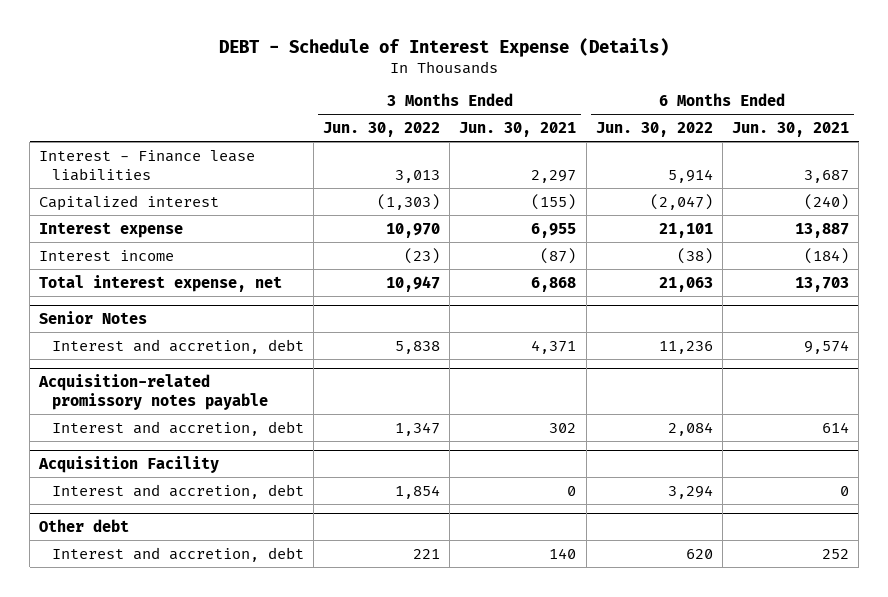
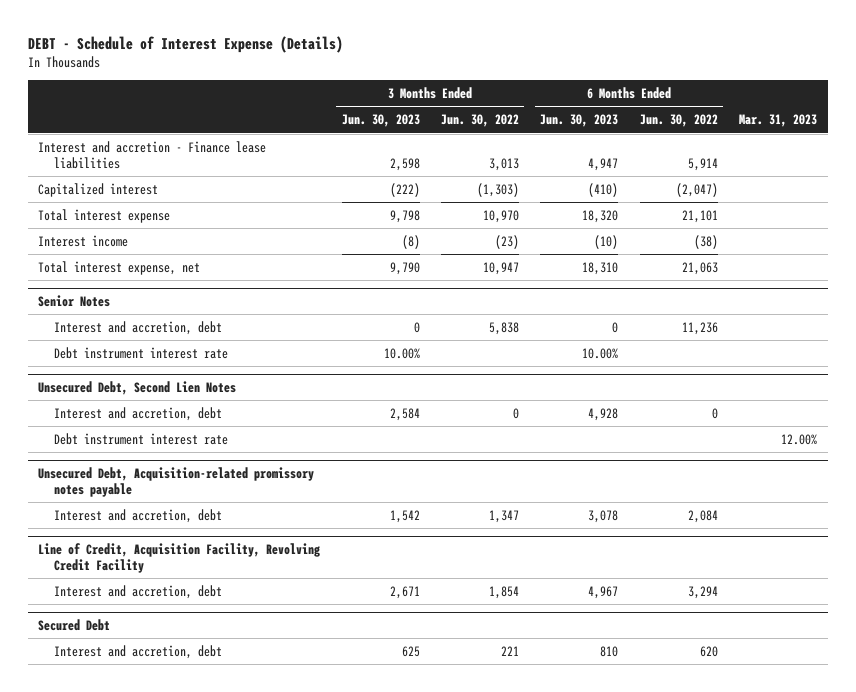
- | 3 Months Ended Jun. 30, 2022 | 3 Months Ended Jun. 30, 2021 | 6 Months Ended Jun. 30, 2022 | 6 Months Ended Jun. 30, 2021
+ | 3 Months Ended Jun. 30, 2023 | 3 Months Ended Jun. 30, 2022 | 6 Months Ended Jun. 30, 2023 | 6 Months Ended Jun. 30, 2022 | Mar. 31, 2023
- Interest - Finance lease liabilities | 3,013 | 2,297 | 5,914 | 3,687
+ Interest and accretion - Finance lease liabilities | 2,598 | 3,013 | 4,947 | 5,914 |
- Interest expense | 10,970 | 6,955 | 21,101 | 13,887
+ Total interest expense | 9,798 | 10,970 | 18,320 | 21,101 |
- Acquisition-related promissory notes payable
@ Senior Notes
+ Debt instrument interest rate | 10.00% | | 10.00% | |
+ Unsecured Debt, Second Lien Notes
+ Interest and accretion, debt | 2,584 | 0 | 4,928 | 0 |
+ Debt instrument interest rate | | | | | 12.00%
+ Unsecured Debt, Acquisition-related promissory notes payable
- Acquisition Facility
+ Line of Credit, Acquisition Facility, Revolving Credit Facility
- Other debt
+ Secured Debt

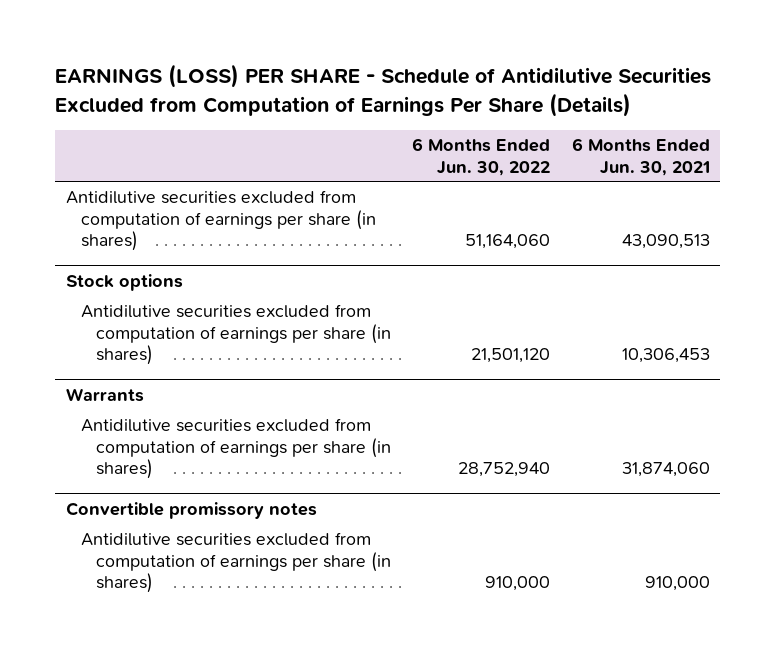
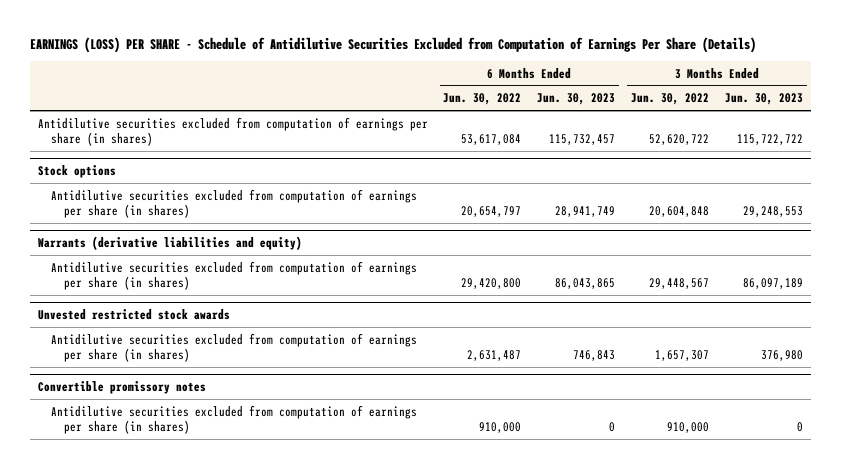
- | 6 Months Ended Jun. 30, 2022 | 6 Months Ended Jun. 30, 2021
+ | 6 Months Ended Jun. 30, 2022 | 6 Months Ended Jun. 30, 2023 | 3 Months Ended Jun. 30, 2022 | 3 Months Ended Jun. 30, 2023
- Antidilutive securities excluded from computation of earnings per share (in shares) | 51,164,060 | 43,090,513
+ Antidilutive securities excluded from computation of earnings per share (in shares) | 53,617,084 | 115,732,457 | 52,620,722 | 115,722,722
@ Stock options
- Antidilutive securities excluded from computation of earnings per share (in shares) | 21,501,120 | 10,306,453
- Warrants
- Antidilutive securities excluded from computation of earnings per share (in shares) | 28,752,940 | 31,874,060
@ Stock options
+ Antidilutive securities excluded from computation of earnings per share (in shares) | 20,654,797 | 28,941,749 | 20,604,848 | 29,248,553
+ Warrants (derivative liabilities and equity)
+ Antidilutive securities excluded from computation of earnings per share (in shares) | 29,420,800 | 86,043,865 | 29,448,567 | 86,097,189
+ Unvested restricted stock awards
+ Antidilutive securities excluded from computation of earnings per share (in shares) | 2,631,487 | 746,843 | 1,657,307 | 376,980

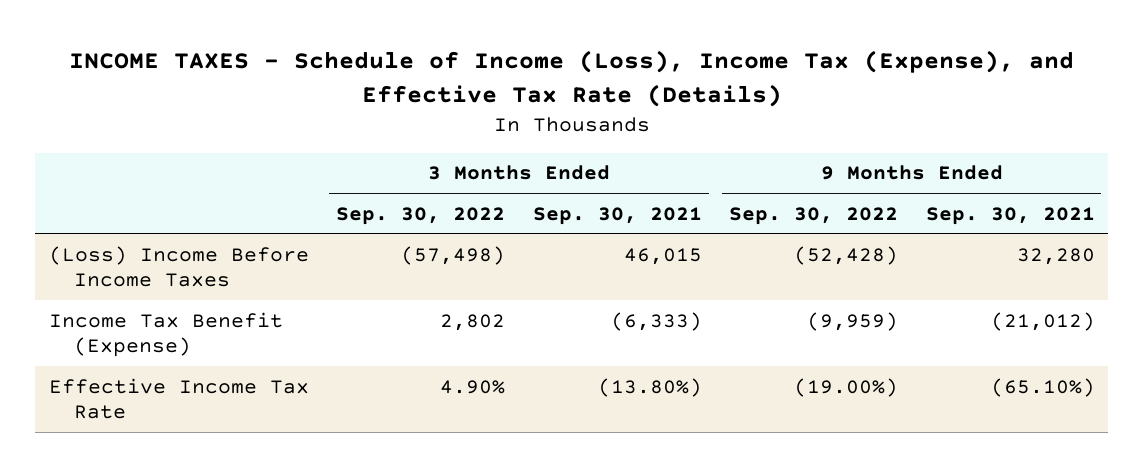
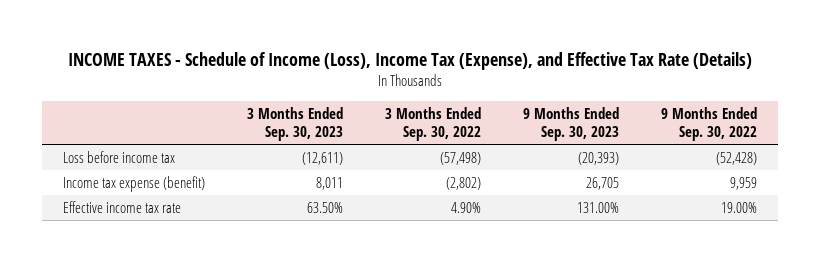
- | 3 Months Ended Sep. 30, 2022 | 3 Months Ended Sep. 30, 2021 | 9 Months Ended Sep. 30, 2022 | 9 Months Ended Sep. 30, 2021
+ | 3 Months Ended Sep. 30, 2023 | 3 Months Ended Sep. 30, 2022 | 9 Months Ended Sep. 30, 2023 | 9 Months Ended Sep. 30, 2022
- (Loss) Income Before Income Taxes | (57,498) | 46,015 | (52,428) | 32,280
- Income Tax Benefit (Expense) | 2,802 | (6,333) | (9,959) | (21,012)
- Effective Income Tax Rate | 4.90% | (13.80%) | (19.00%) | (65.10%)
+ Loss before income tax | (12,611) | (57,498) | (20,393) | (52,428)
+ Income tax expense (benefit) | 8,011 | (2,802) | 26,705 | 9,959
+ Effective income tax rate | 63.50% | 4.90% | 131.00% | 19.00%

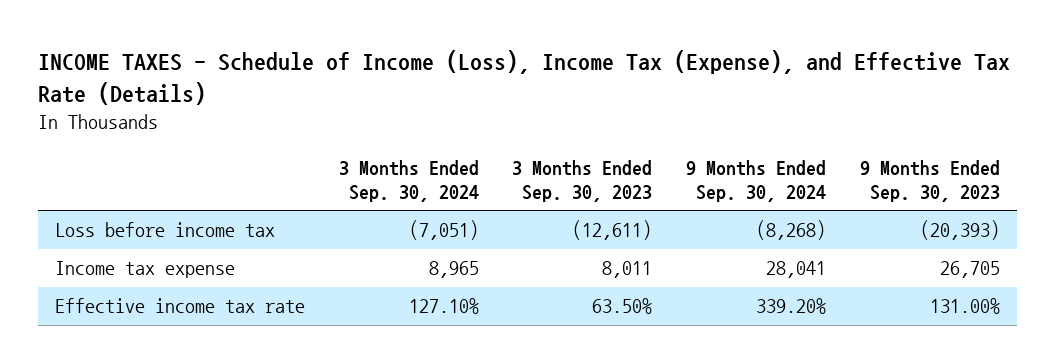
- | 3 Months Ended Sep. 30, 2023 | 3 Months Ended Sep. 30, 2022 | 9 Months Ended Sep. 30, 2023 | 9 Months Ended Sep. 30, 2022
+ | 3 Months Ended Sep. 30, 2024 | 3 Months Ended Sep. 30, 2023 | 9 Months Ended Sep. 30, 2024 | 9 Months Ended Sep. 30, 2023
- Income tax expense (benefit) | 8,011 | (2,802) | 26,705 | 9,959
+ Income tax expense | 8,965 | 8,011 | 28,041 | 26,705

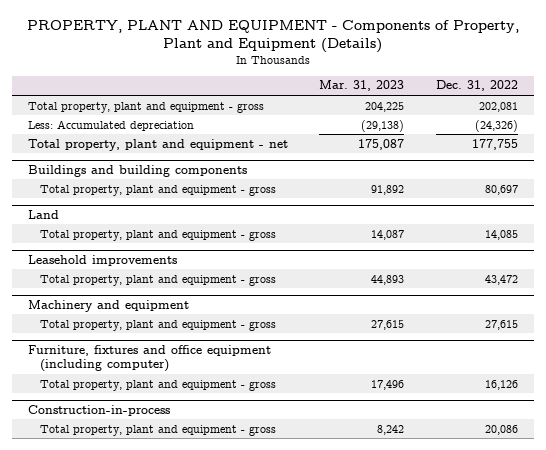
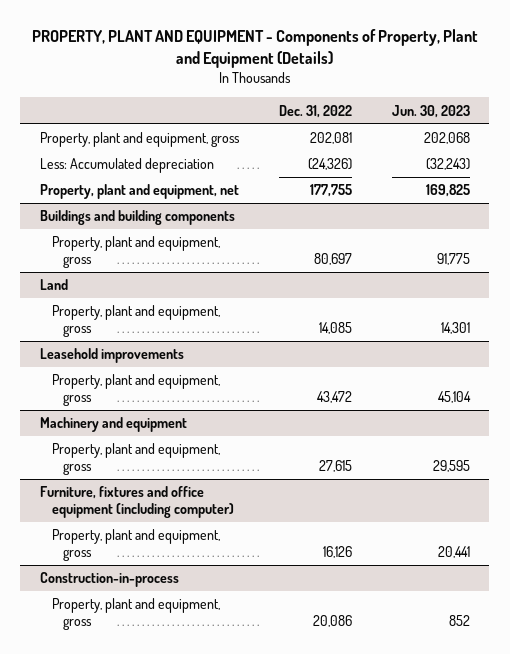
- | Mar. 31, 2023 | Dec. 31, 2022
+ | Dec. 31, 2022 | Jun. 30, 2023
- Total property, plant and equipment - gross | 204,225 | 202,081
+ Property, plant and equipment, gross | 202,081 | 202,068
- Total property, plant and equipment - net | 175,087 | 177,755
+ Property, plant and equipment, net | 177,755 | 169,825
@ Buildings and building components
- Total property, plant and equipment - gross | 91,892 | 80,697
+ Property, plant and equipment, gross | 80,697 | 91,775
@ Land
- Total property, plant and equipment - gross | 14,087 | 14,085
+ Property, plant and equipment, gross | 14,085 | 14,301
@ Leasehold improvements
- Total property, plant and equipment - gross | 44,893 | 43,472
+ Property, plant and equipment, gross | 43,472 | 45,104
@ Machinery and equipment
- Total property, plant and equipment - gross | 27,615 | 27,615
+ Property, plant and equipment, gross | 27,615 | 29,595
@ Furniture, fixtures and office equipment (including computer)
- Total property, plant and equipment - gross | 17,496 | 16,126
+ Property, plant and equipment, gross | 16,126 | 20,441
@ Construction-in-process
- Total property, plant and equipment - gross | 8,242 | 20,086
+ Property, plant and equipment, gross | 20,086 | 852

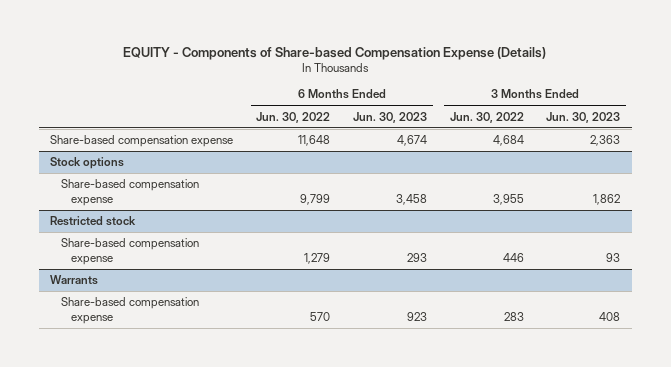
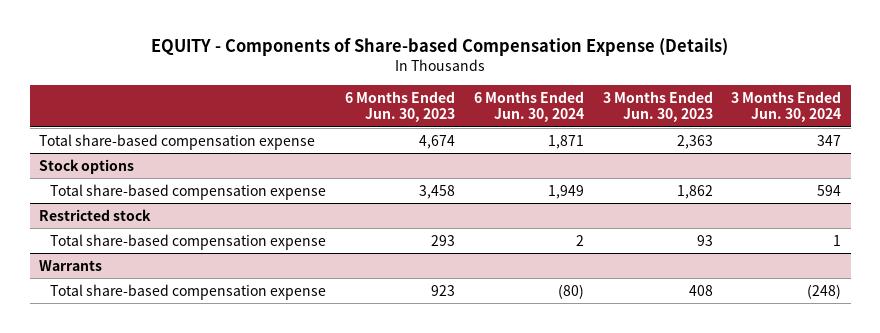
- | 6 Months Ended Jun. 30, 2022 | 6 Months Ended Jun. 30, 2023 | 3 Months Ended Jun. 30, 2022 | 3 Months Ended Jun. 30, 2023
+ | 6 Months Ended Jun. 30, 2023 | 6 Months Ended Jun. 30, 2024 | 3 Months Ended Jun. 30, 2023 | 3 Months Ended Jun. 30, 2024
- Share-based compensation expense | 11,648 | 4,674 | 4,684 | 2,363
+ Total share-based compensation expense | 4,674 | 1,871 | 2,363 | 347
@ Stock options
- Share-based compensation expense | 9,799 | 3,458 | 3,955 | 1,862
+ Total share-based compensation expense | 3,458 | 1,949 | 1,862 | 594
@ Restricted stock
- Share-based compensation expense | 1,279 | 293 | 446 | 93
+ Total share-based compensation expense | 293 | 2 | 93 | 1
@ Warrants
- Share-based compensation expense | 570 | 923 | 283 | 408
+ Total share-based compensation expense | 923 | (80) | 408 | (248)

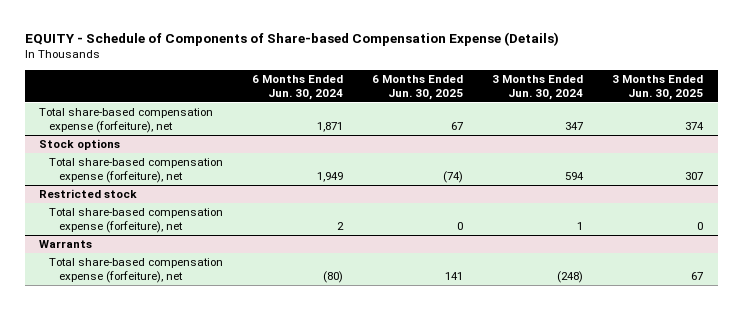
- EQUITY - Components of Share-based Compensation Expense (Details)
+ EQUITY - Schedule of Components of Share-based Compensation Expense (Details)
- | 6 Months Ended Jun. 30, 2023 | 6 Months Ended Jun. 30, 2024 | 3 Months Ended Jun. 30, 2023 | 3 Months Ended Jun. 30, 2024
+ | 6 Months Ended Jun. 30, 2024 | 6 Months Ended Jun. 30, 2025 | 3 Months Ended Jun. 30, 2024 | 3 Months Ended Jun. 30, 2025
- Total share-based compensation expense | 4,674 | 1,871 | 2,363 | 347
+ Total share-based compensation expense (forfeiture), net | 1,871 | 67 | 347 | 374
@ Stock options
- Total share-based compensation expense | 3,458 | 1,949 | 1,862 | 594
+ Total share-based compensation expense (forfeiture), net | 1,949 | (74) | 594 | 307
@ Restricted stock
- Total share-based compensation expense | 293 | 2 | 93 | 1
+ Total share-based compensation expense (forfeiture), net | 2 | 0 | 1 | 0
@ Warrants
- Total share-based compensation expense | 923 | (80) | 408 | (248)
+ Total share-based compensation expense (forfeiture), net | (80) | 141 | (248) | 67

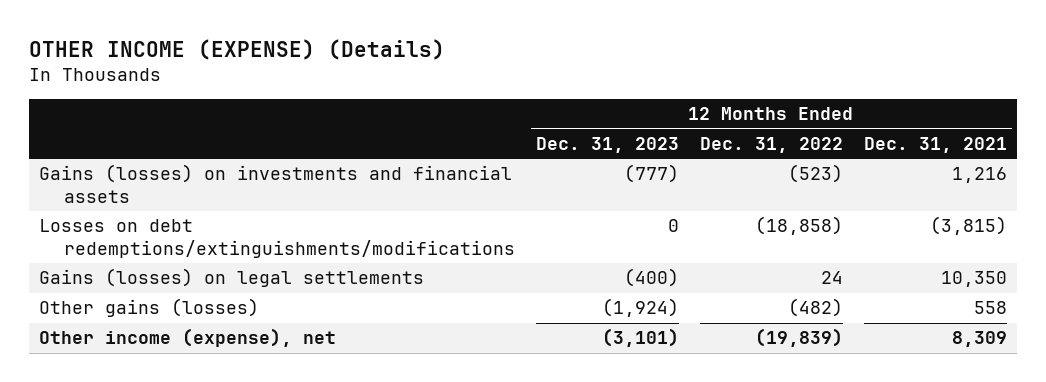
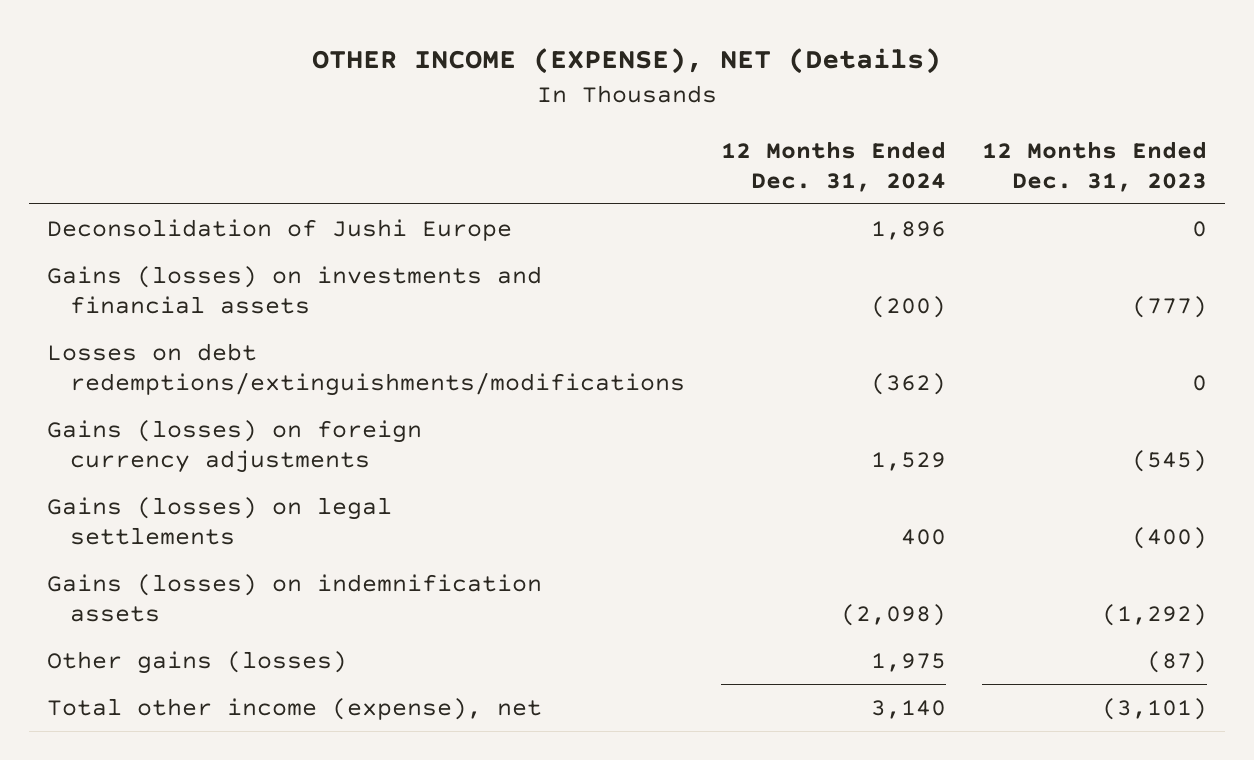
- OTHER INCOME (EXPENSE) (Details)
+ OTHER INCOME (EXPENSE), NET (Details)
- | 12 Months Ended Dec. 31, 2023 | 12 Months Ended Dec. 31, 2022 | 12 Months Ended Dec. 31, 2021
+ | 12 Months Ended Dec. 31, 2024 | 12 Months Ended Dec. 31, 2023
+ Deconsolidation of Jushi Europe | 1,896 | 0
+ Gains (losses) on foreign currency adjustments | 1,529 | (545)
- Other gains (losses) | (1,924) | (482) | 558
- Other income (expense), net | (3,101) | (19,839) | 8,309
+ Gains (losses) on indemnification assets | (2,098) | (1,292)
+ Other gains (losses) | 1,975 | (87)
+ Total other income (expense), net | 3,140 | (3,101)

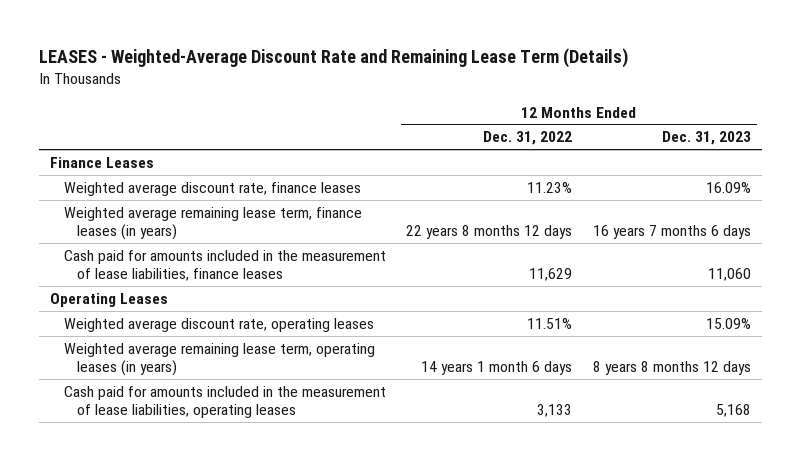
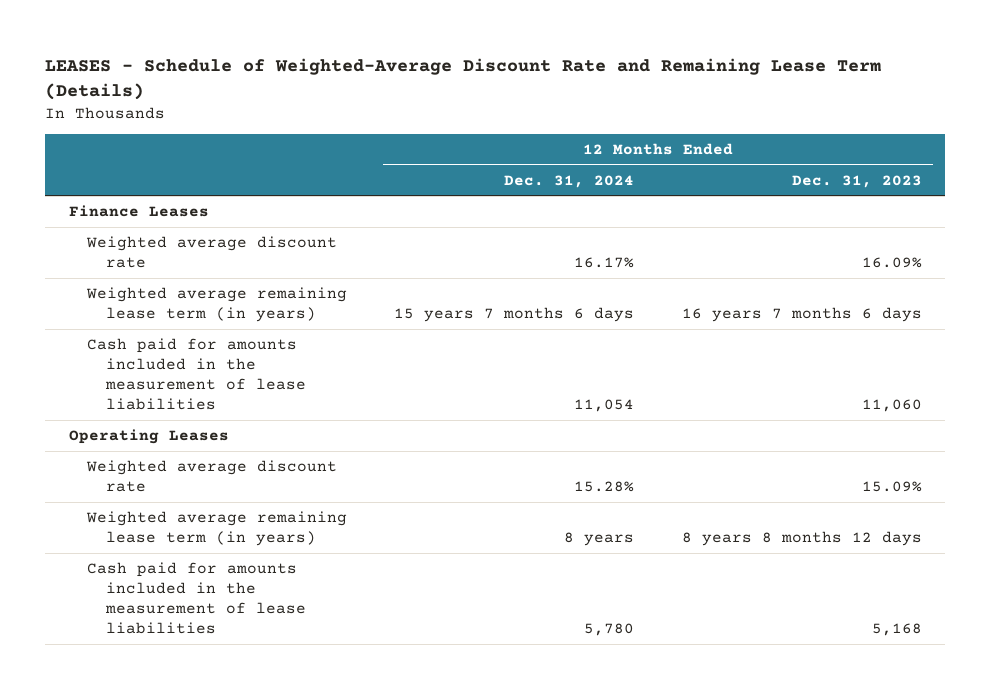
- LEASES - Weighted-Average Discount Rate and Remaining Lease Term (Details)
+ LEASES - Schedule of Weighted-Average Discount Rate and Remaining Lease Term (Details)
- | 12 Months Ended Dec. 31, 2022 | 12 Months Ended Dec. 31, 2023
+ | 12 Months Ended Dec. 31, 2024 | 12 Months Ended Dec. 31, 2023
- Weighted average discount rate, finance leases | 11.23% | 16.09%
- Weighted average remaining lease term, finance leases (in years) | 22 years 8 months 12 days | 16 years 7 months 6 days
- Cash paid for amounts included in the measurement of lease liabilities, finance leases | 11,629 | 11,060
+ Weighted average discount rate | 16.17% | 16.09%
+ Weighted average remaining lease term (in years) | 15 years 7 months 6 days | 16 years 7 months 6 days
+ Cash paid for amounts included in the measurement of lease liabilities | 11,054 | 11,060
- Weighted average discount rate, operating leases | 11.51% | 15.09%
- Weighted average remaining lease term, operating leases (in years) | 14 years 1 month 6 days | 8 years 8 months 12 days
- Cash paid for amounts included in the measurement of lease liabilities, operating leases | 3,133 | 5,168
+ Weighted average discount rate | 15.28% | 15.09%
+ Weighted average remaining lease term (in years) | 8 years | 8 years 8 months 12 days
+ Cash paid for amounts included in the measurement of lease liabilities | 5,780 | 5,168

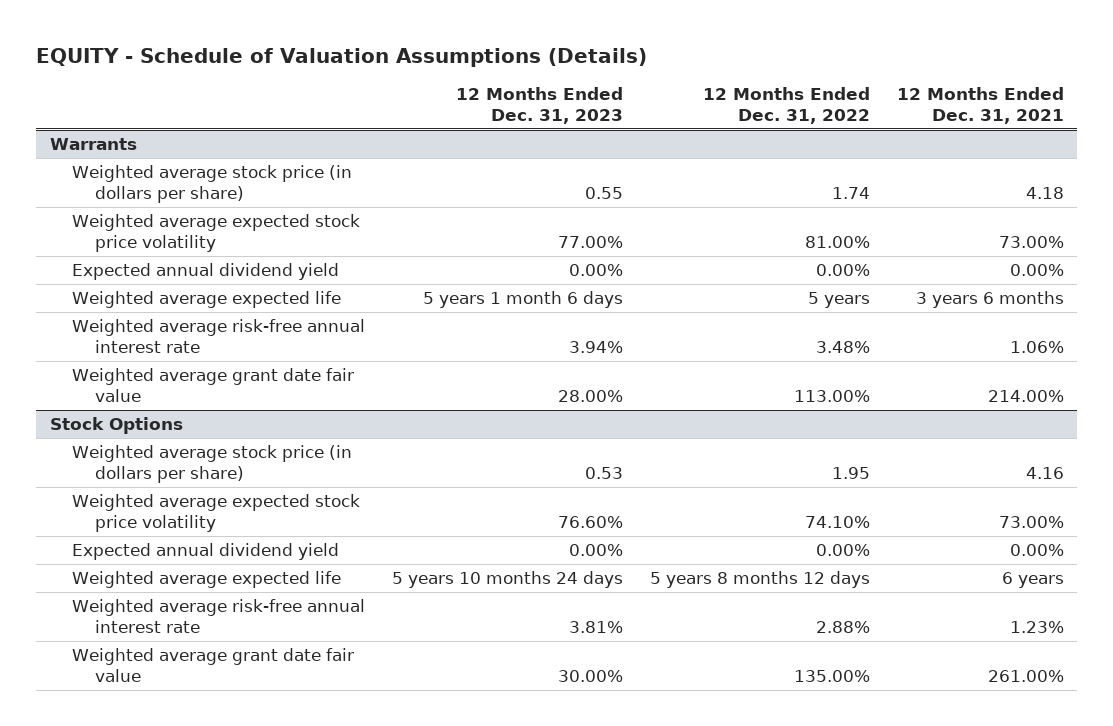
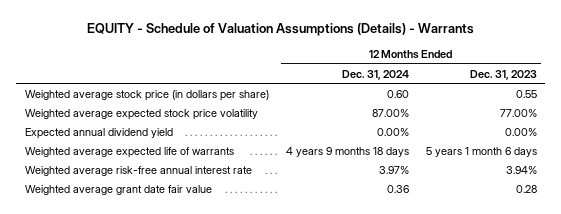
- EQUITY - Schedule of Valuation Assumptions (Details)
+ EQUITY - Schedule of Valuation Assumptions (Details) - Warrants
- | 12 Months Ended Dec. 31, 2023 | 12 Months Ended Dec. 31, 2022 | 12 Months Ended Dec. 31, 2021
+ | 12 Months Ended Dec. 31, 2024 | 12 Months Ended Dec. 31, 2023
- Warrants
- Weighted average expected life | 5 years 1 month 6 days | 5 years | 3 years 6 months
+ Weighted average expected life of warrants | 4 years 9 months 18 days | 5 years 1 month 6 days
- Weighted average grant date fair value | 28.00% | 113.00% | 214.00%
- Stock Options
- Weighted average stock price (in dollars per share) | 0.53 | 1.95 | 4.16
- Weighted average expected stock price volatility | 76.60% | 74.10% | 73.00%
- Expected annual dividend yield | 0.00% | 0.00% | 0.00%
- Weighted average expected life | 5 years 10 months 24 days | 5 years 8 months 12 days | 6 years
- Weighted average risk-free annual interest rate | 3.81% | 2.88% | 1.23%
- Weighted average grant date fair value | 30.00% | 135.00% | 261.00%
+ Weighted average grant date fair value | 0.36 | 0.28

